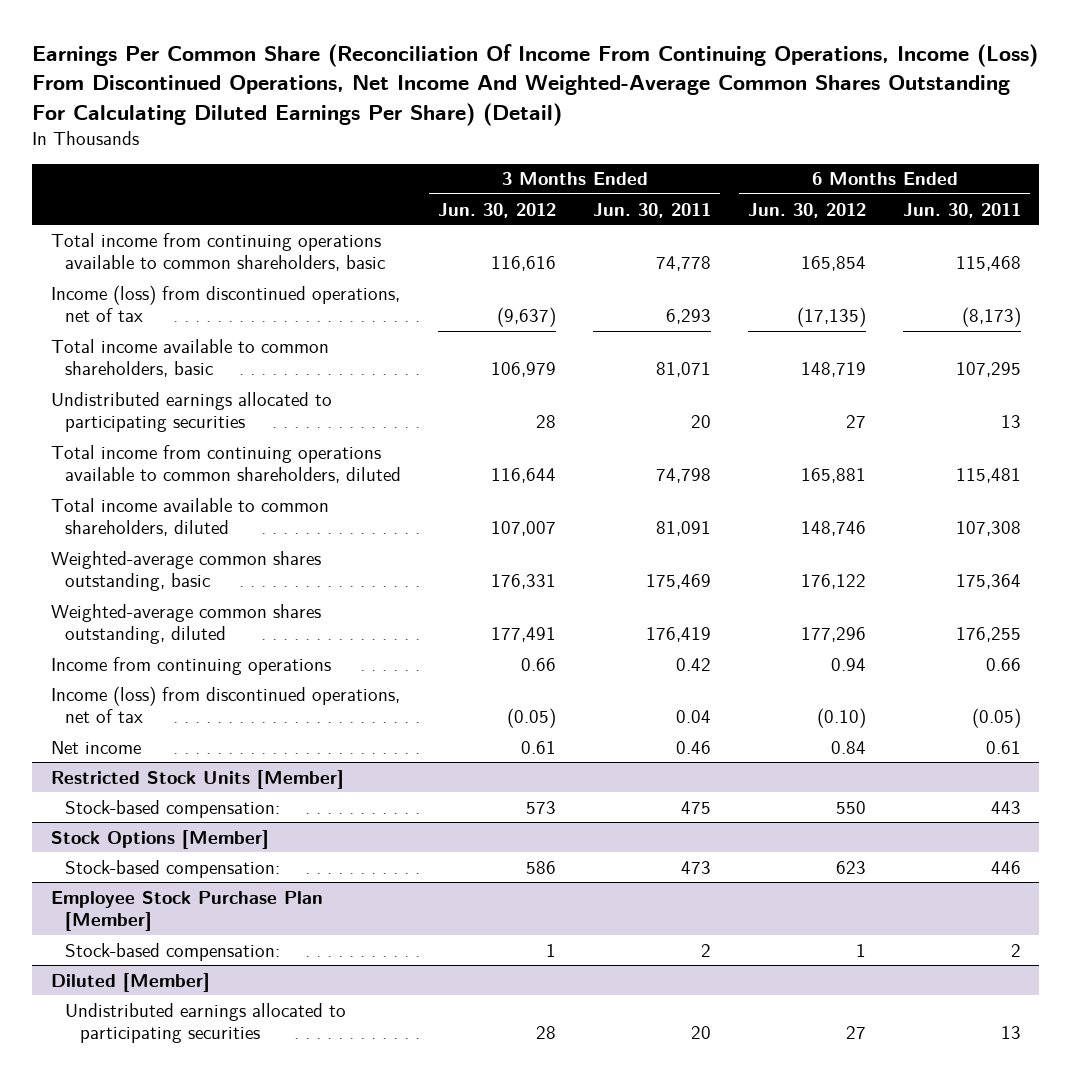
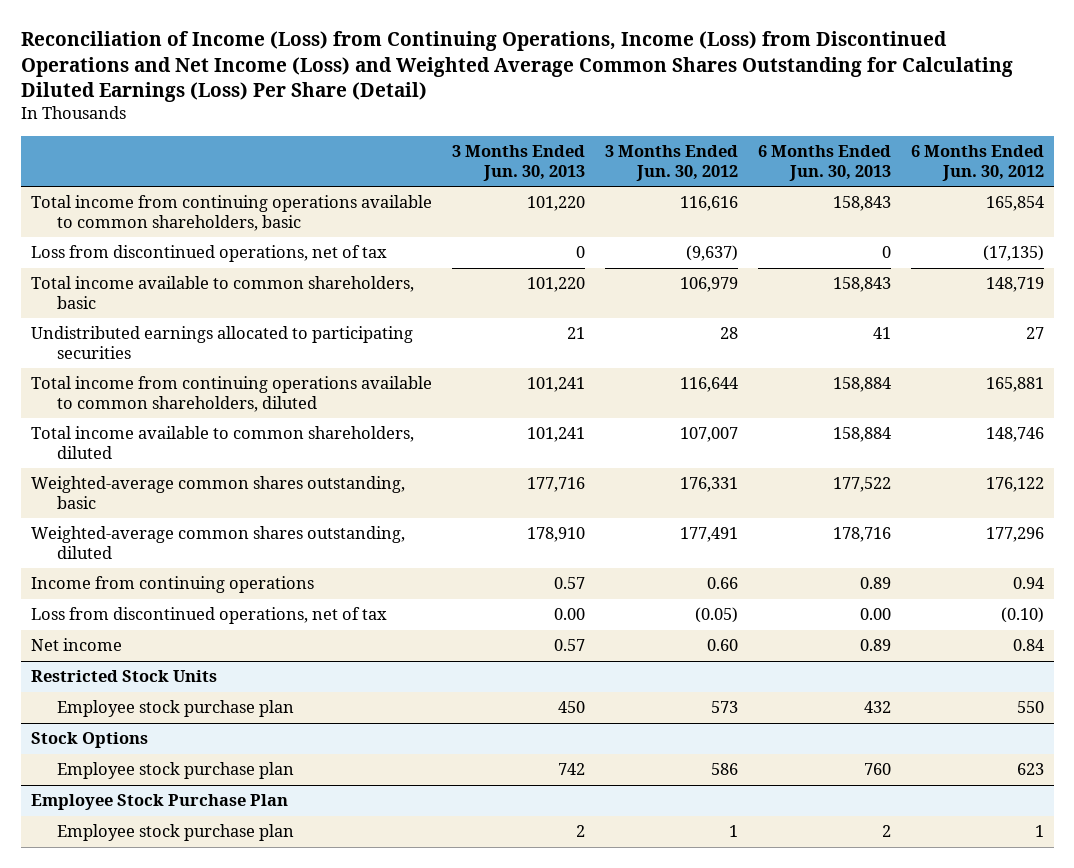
- Earnings Per Common Share (Reconciliation Of Income From Continuing Operations, Income (Loss) From Discontinued Operations, Net Income And Weighted-Average Common Shares Outstanding For Calculating Diluted Earnings Per Share) (Detail)
+ Reconciliation of Income (Loss) from Continuing Operations, Income (Loss) from Discontinued Operations and Net Income (Loss) and Weighted Average Common Shares Outstanding for Calculating Diluted Earnings (Loss) Per Share (Detail)
- | 3 Months Ended Jun. 30, 2012 | 3 Months Ended Jun. 30, 2011 | 6 Months Ended Jun. 30, 2012 | 6 Months Ended Jun. 30, 2011
+ | 3 Months Ended Jun. 30, 2013 | 3 Months Ended Jun. 30, 2012 | 6 Months Ended Jun. 30, 2013 | 6 Months Ended Jun. 30, 2012
- Income (loss) from discontinued operations, net of tax | (9,637) | 6,293 | (17,135) | (8,173)
+ Loss from discontinued operations, net of tax | 0 | (9,637) | 0 | (17,135)
- Income (loss) from discontinued operations, net of tax | (0.05) | 0.04 | (0.10) | (0.05)
- Net income | 0.61 | 0.46 | 0.84 | 0.61
- Restricted Stock Units [Member]
- Stock-based compensation: | 573 | 475 | 550 | 443
- Stock Options [Member]
- Stock-based compensation: | 586 | 473 | 623 | 446
- Employee Stock Purchase Plan [Member]
- Stock-based compensation: | 1 | 2 | 1 | 2
- Diluted [Member]
- Undistributed earnings allocated to participating securities | 28 | 20 | 27 | 13
+ Loss from discontinued operations, net of tax | 0.00 | (0.05) | 0.00 | (0.10)
+ Net income | 0.57 | 0.60 | 0.89 | 0.84
+ Restricted Stock Units
+ Employee stock purchase plan | 450 | 573 | 432 | 550
+ Stock Options
+ Employee stock purchase plan | 742 | 586 | 760 | 623
+ Employee Stock Purchase Plan
+ Employee stock purchase plan | 2 | 1 | 2 | 1

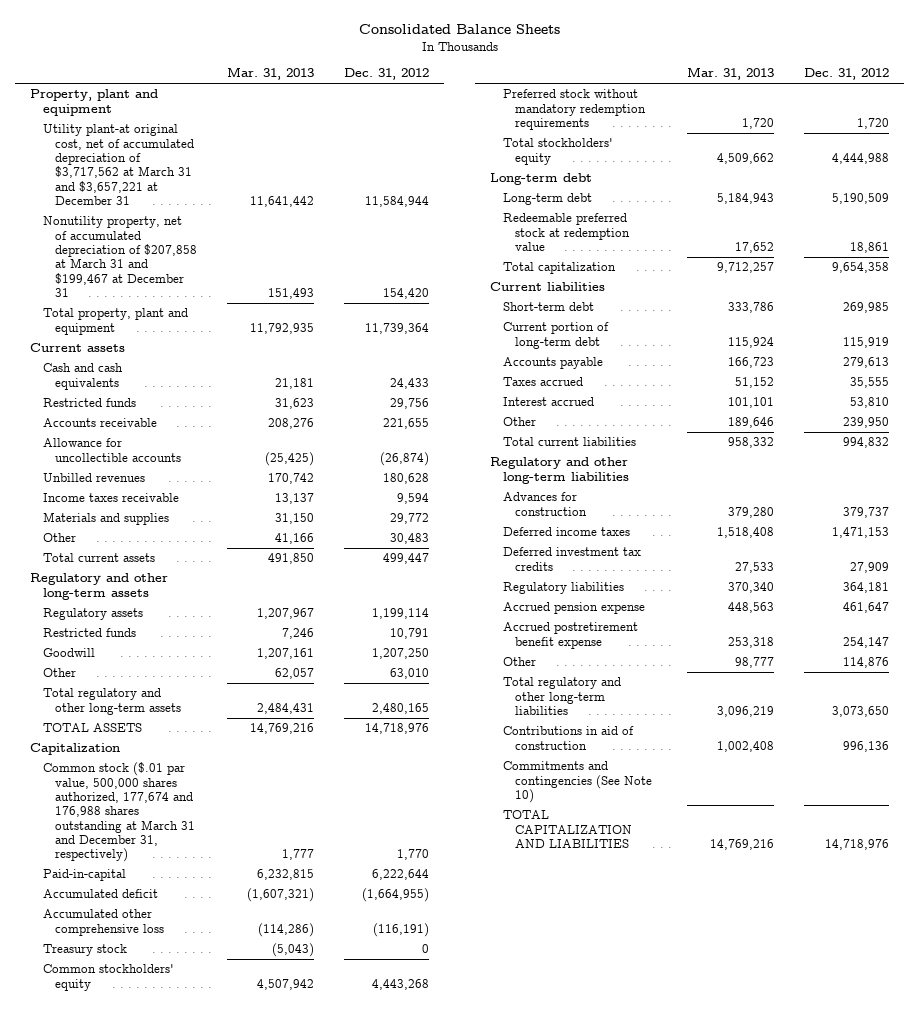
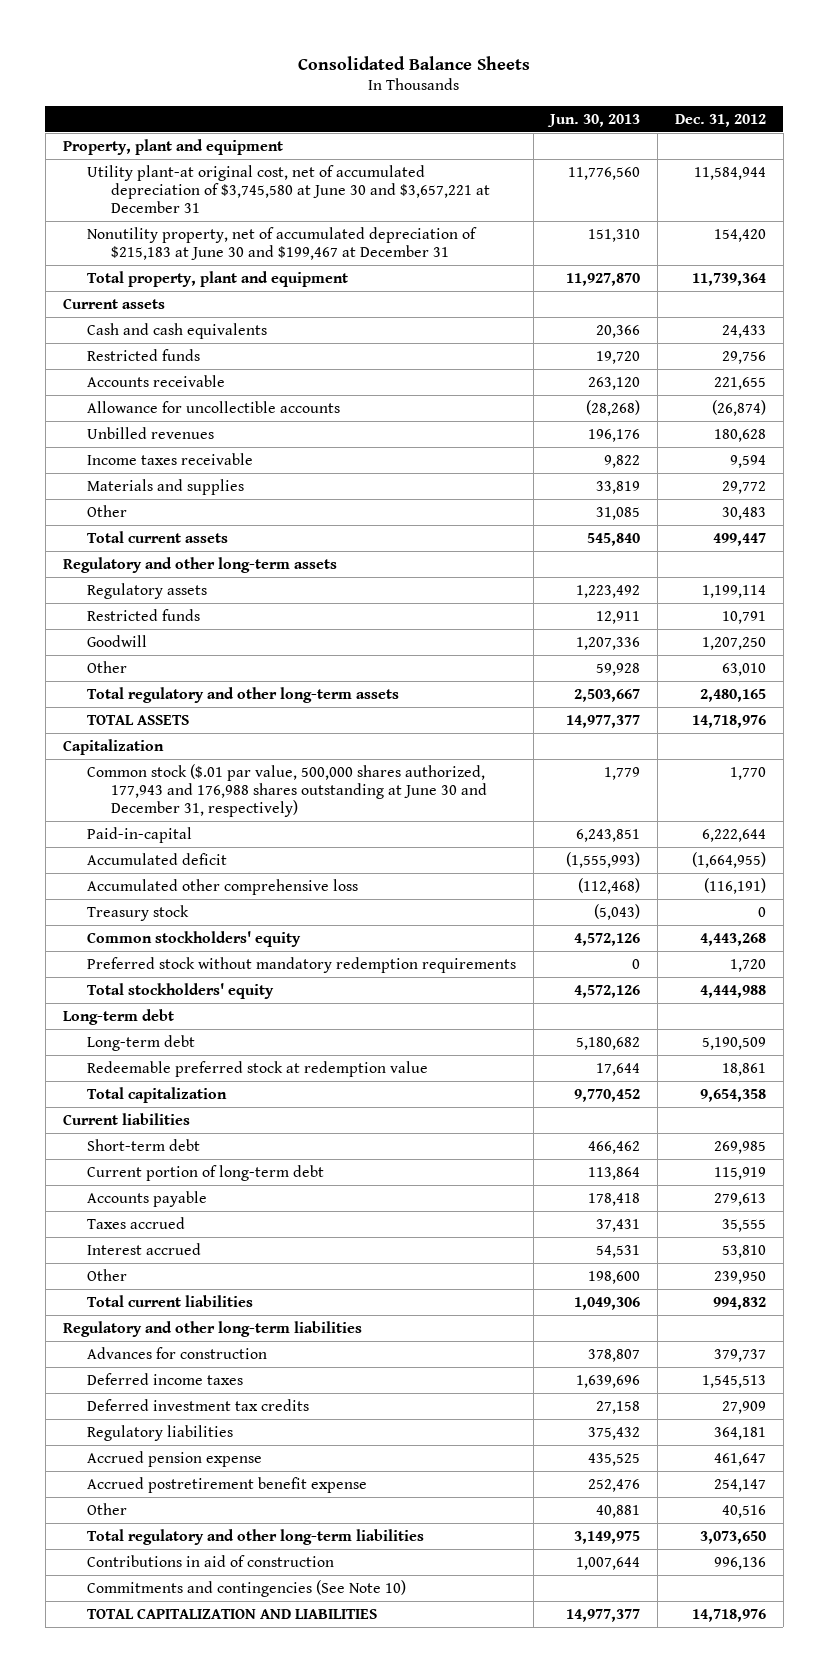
- | Mar. 31, 2013 | Dec. 31, 2012
+ | Jun. 30, 2013 | Dec. 31, 2012
- Utility plant-at original cost, net of accumulated depreciation of $3,717,562 at March 31 and $3,657,221 at December 31 | 11,641,442 | 11,584,944
- Nonutility property, net of accumulated depreciation of $207,858 at March 31 and $199,467 at December 31 | 151,493 | 154,420
+ Utility plant-at original cost, net of accumulated depreciation of $3,745,580 at June 30 and $3,657,221 at December 31 | 11,776,560 | 11,584,944
+ Nonutility property, net of accumulated depreciation of $215,183 at June 30 and $199,467 at December 31 | 151,310 | 154,420
- Common stock ($.01 par value, 500,000 shares authorized, 177,674 and 176,988 shares outstanding at March 31 and December 31, respectively) | 1,777 | 1,770
+ Common stock ($.01 par value, 500,000 shares authorized, 177,943 and 176,988 shares outstanding at June 30 and December 31, respectively) | 1,779 | 1,770
- Deferred income taxes | 1,518,408 | 1,471,153
+ Deferred income taxes | 1,639,696 | 1,545,513
- Other | 98,777 | 114,876
+ Other | 40,881 | 40,516

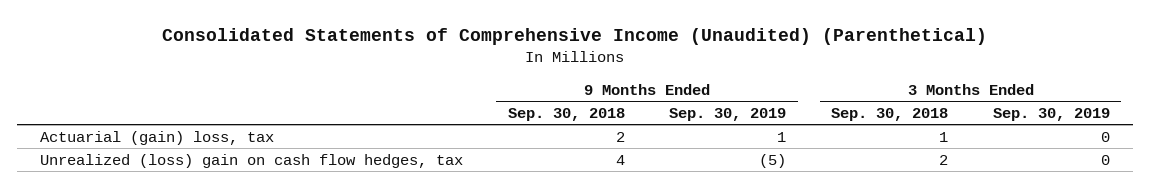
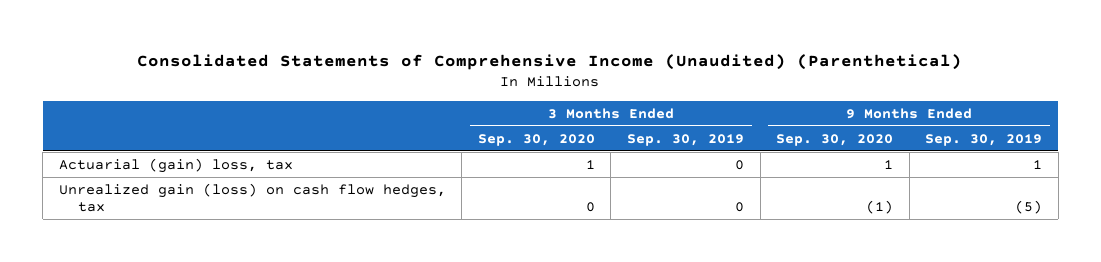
- | 9 Months Ended Sep. 30, 2018 | 9 Months Ended Sep. 30, 2019 | 3 Months Ended Sep. 30, 2018 | 3 Months Ended Sep. 30, 2019
+ | 3 Months Ended Sep. 30, 2020 | 3 Months Ended Sep. 30, 2019 | 9 Months Ended Sep. 30, 2020 | 9 Months Ended Sep. 30, 2019
- Unrealized (loss) gain on cash flow hedges, tax | 4 | (5) | 2 | 0
+ Unrealized gain (loss) on cash flow hedges, tax | 0 | 0 | (1) | (5)

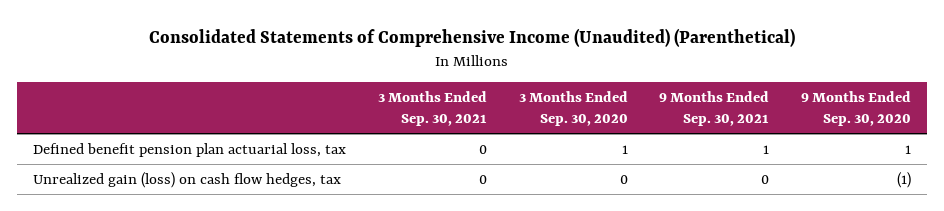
- | 3 Months Ended Sep. 30, 2020 | 3 Months Ended Sep. 30, 2019 | 9 Months Ended Sep. 30, 2020 | 9 Months Ended Sep. 30, 2019
+ | 3 Months Ended Sep. 30, 2021 | 3 Months Ended Sep. 30, 2020 | 9 Months Ended Sep. 30, 2021 | 9 Months Ended Sep. 30, 2020
- Actuarial (gain) loss, tax | 1 | 0 | 1 | 1
+ Defined benefit pension plan actuarial loss, tax | 0 | 1 | 1 | 1

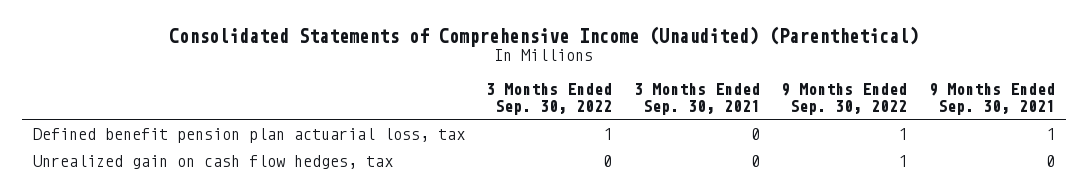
- | 3 Months Ended Sep. 30, 2021 | 3 Months Ended Sep. 30, 2020 | 9 Months Ended Sep. 30, 2021 | 9 Months Ended Sep. 30, 2020
+ | 3 Months Ended Sep. 30, 2022 | 3 Months Ended Sep. 30, 2021 | 9 Months Ended Sep. 30, 2022 | 9 Months Ended Sep. 30, 2021
- Unrealized gain (loss) on cash flow hedges, tax | 0 | 0 | 0 | (1)
+ Unrealized gain on cash flow hedges, tax | 0 | 0 | 1 | 0

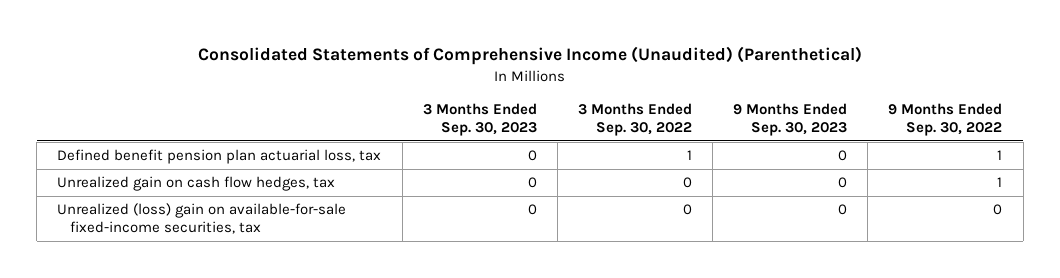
- | 3 Months Ended Sep. 30, 2022 | 3 Months Ended Sep. 30, 2021 | 9 Months Ended Sep. 30, 2022 | 9 Months Ended Sep. 30, 2021
+ | 3 Months Ended Sep. 30, 2023 | 3 Months Ended Sep. 30, 2022 | 9 Months Ended Sep. 30, 2023 | 9 Months Ended Sep. 30, 2022
+ Unrealized (loss) gain on available-for-sale fixed-income securities, tax | 0 | 0 | 0 | 0

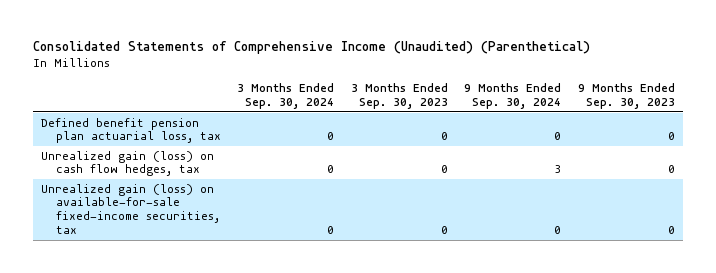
- | 3 Months Ended Sep. 30, 2023 | 3 Months Ended Sep. 30, 2022 | 9 Months Ended Sep. 30, 2023 | 9 Months Ended Sep. 30, 2022
+ | 3 Months Ended Sep. 30, 2024 | 3 Months Ended Sep. 30, 2023 | 9 Months Ended Sep. 30, 2024 | 9 Months Ended Sep. 30, 2023
- Unrealized gain on cash flow hedges, tax | 0 | 0 | 0 | 1
- Unrealized (loss) gain on available-for-sale fixed-income securities, tax | 0 | 0 | 0 | 0
+ Unrealized gain (loss) on cash flow hedges, tax | 0 | 0 | 3 | 0
+ Unrealized gain (loss) on available-for-sale fixed-income securities, tax | 0 | 0 | 0 | 0

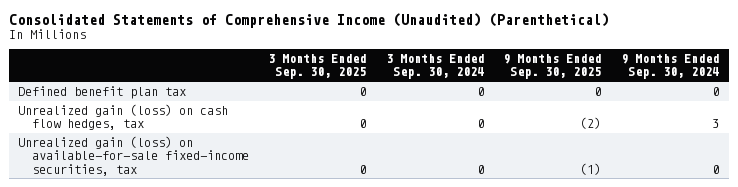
- | 3 Months Ended Sep. 30, 2024 | 3 Months Ended Sep. 30, 2023 | 9 Months Ended Sep. 30, 2024 | 9 Months Ended Sep. 30, 2023
+ | 3 Months Ended Sep. 30, 2025 | 3 Months Ended Sep. 30, 2024 | 9 Months Ended Sep. 30, 2025 | 9 Months Ended Sep. 30, 2024
- Defined benefit pension plan actuarial loss, tax | 0 | 0 | 0 | 0
+ Defined benefit plan tax | 0 | 0 | 0 | 0

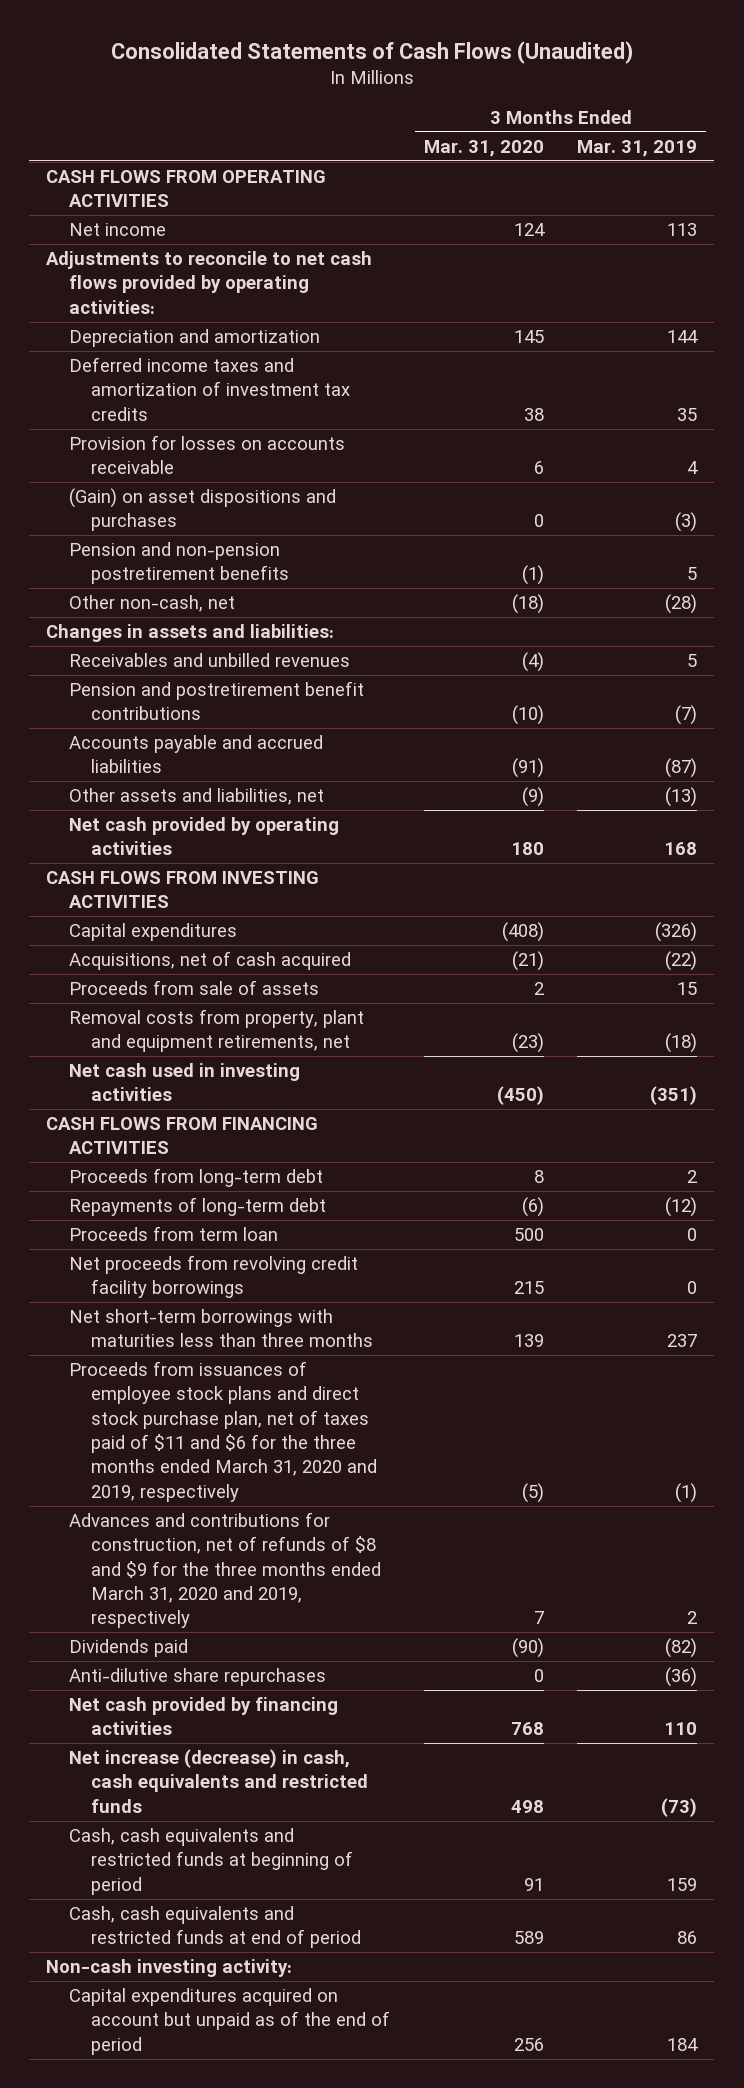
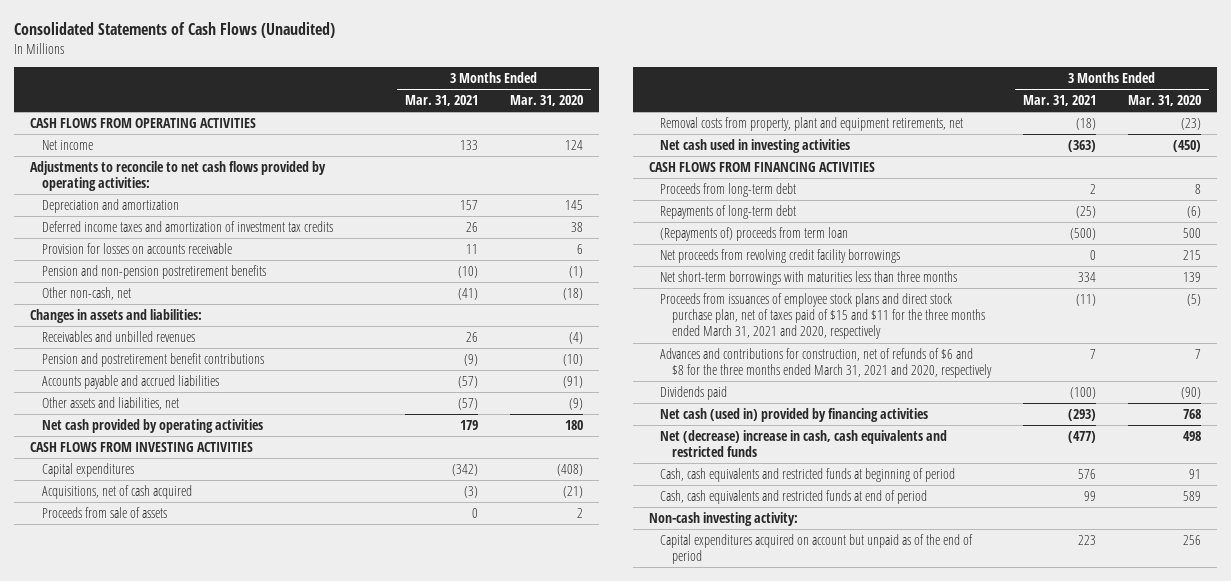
- | 3 Months Ended Mar. 31, 2020 | 3 Months Ended Mar. 31, 2019
+ | 3 Months Ended Mar. 31, 2021 | 3 Months Ended Mar. 31, 2020
- (Gain) on asset dispositions and purchases | 0 | (3)
- Proceeds from term loan | 500 | 0
+ (Repayments of) proceeds from term loan | (500) | 500
- Proceeds from issuances of employee stock plans and direct stock purchase plan, net of taxes paid of $11 and $6 for the three months ended March 31, 2020 and 2019, respectively | (5) | (1)
- Advances and contributions for construction, net of refunds of $8 and $9 for the three months ended March 31, 2020 and 2019, respectively | 7 | 2
+ Proceeds from issuances of employee stock plans and direct stock purchase plan, net of taxes paid of $15 and $11 for the three months ended March 31, 2021 and 2020, respectively | (11) | (5)
+ Advances and contributions for construction, net of refunds of $6 and $8 for the three months ended March 31, 2021 and 2020, respectively | 7 | 7
- Anti-dilutive share repurchases | 0 | (36)
- Net cash provided by financing activities | 768 | 110
- Net increase (decrease) in cash, cash equivalents and restricted funds | 498 | (73)
+ Net cash (used in) provided by financing activities | (293) | 768
+ Net (decrease) increase in cash, cash equivalents and restricted funds | (477) | 498

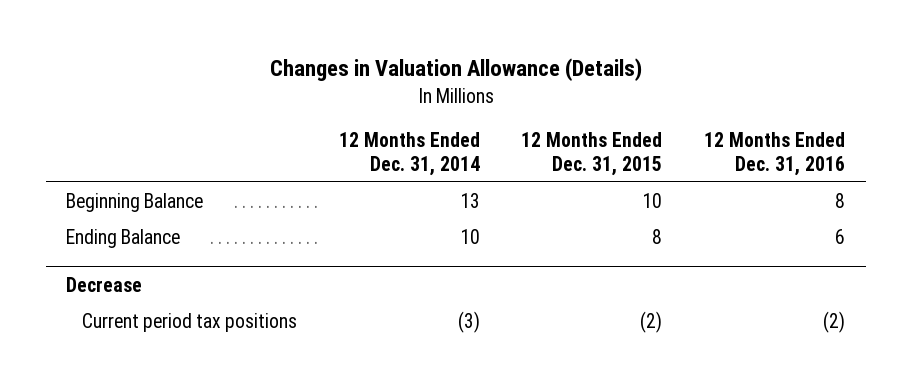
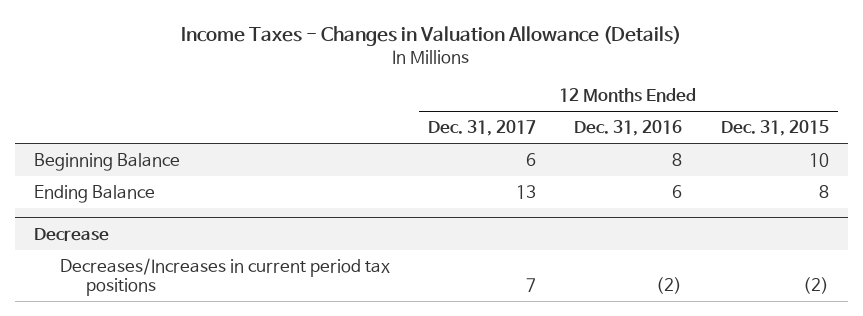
- Changes in Valuation Allowance (Details)
+ Income Taxes - Changes in Valuation Allowance (Details)
- | 12 Months Ended Dec. 31, 2014 | 12 Months Ended Dec. 31, 2015 | 12 Months Ended Dec. 31, 2016
+ | 12 Months Ended Dec. 31, 2017 | 12 Months Ended Dec. 31, 2016 | 12 Months Ended Dec. 31, 2015
@ Decrease
- Current period tax positions | (3) | (2) | (2)
+ Decreases/Increases in current period tax positions | 7 | (2) | (2)

